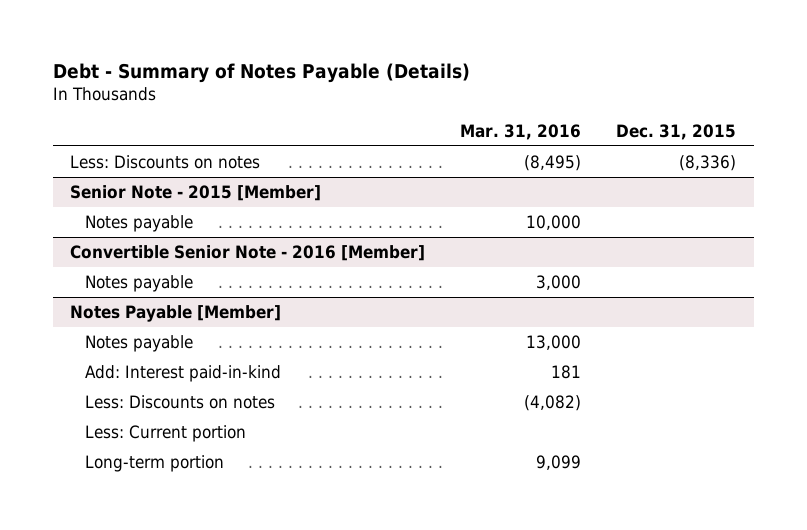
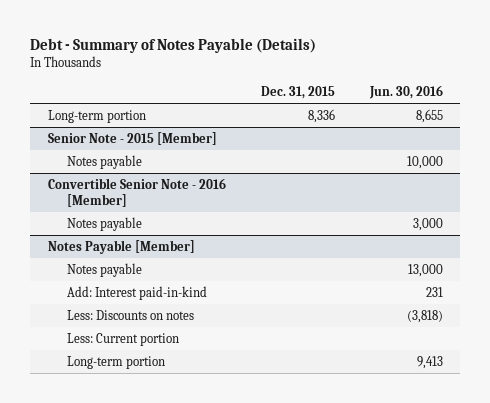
- | Mar. 31, 2016 | Dec. 31, 2015
+ | Dec. 31, 2015 | Jun. 30, 2016
- Less: Discounts on notes | (8,495) | (8,336)
+ Long-term portion | 8,336 | 8,655

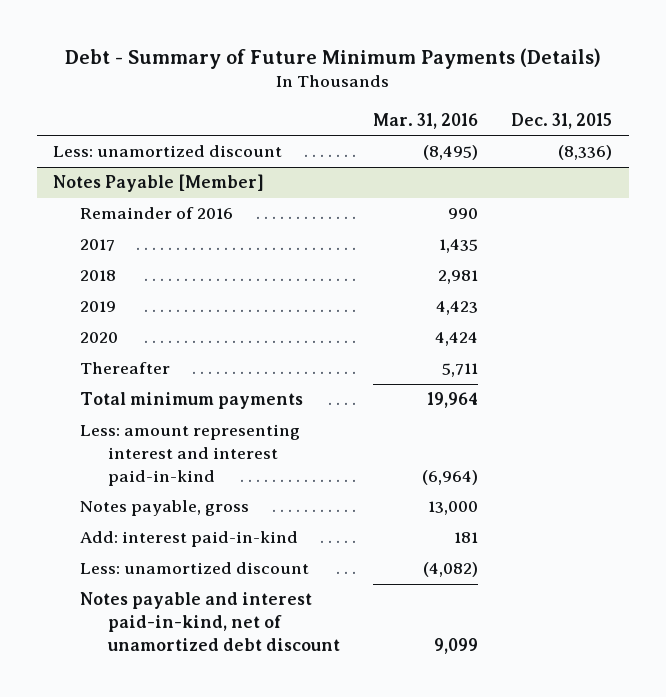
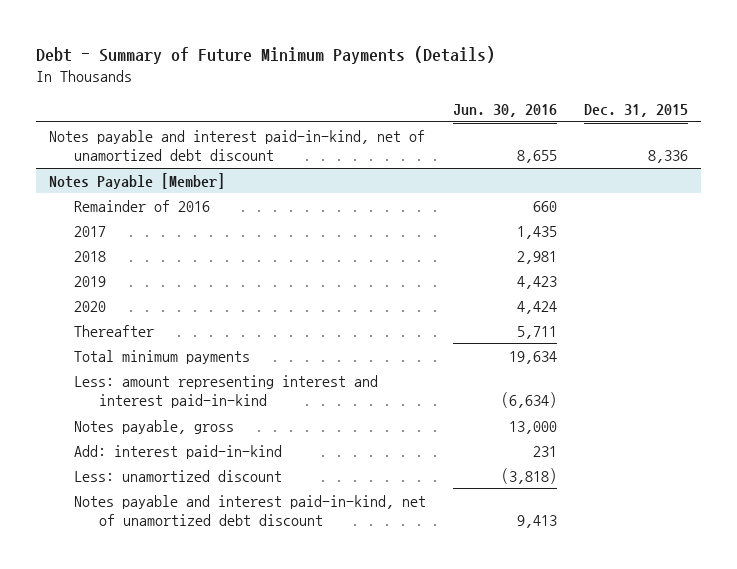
- | Mar. 31, 2016 | Dec. 31, 2015
+ | Jun. 30, 2016 | Dec. 31, 2015
- Less: unamortized discount | (8,495) | (8,336)
+ Notes payable and interest paid-in-kind, net of unamortized debt discount | 8,655 | 8,336

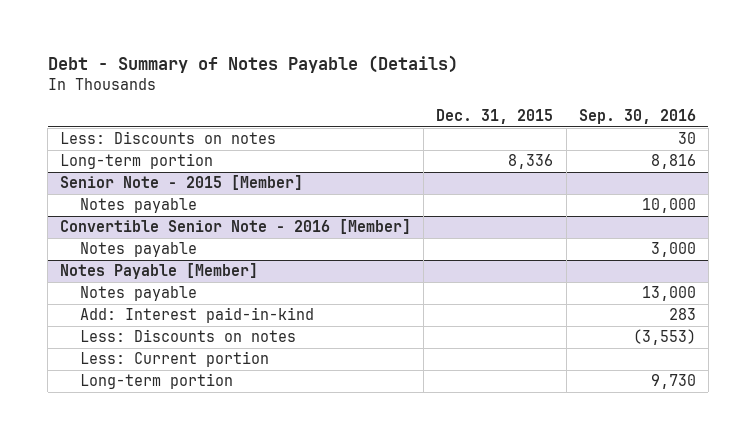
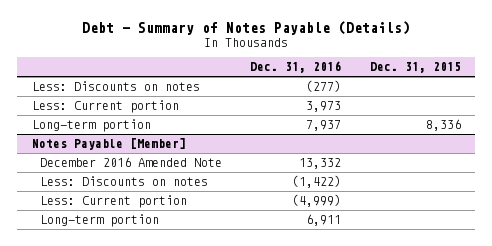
- | Dec. 31, 2015 | Sep. 30, 2016
+ | Dec. 31, 2016 | Dec. 31, 2015
+ Less: Current portion | 3,973 |
- Senior Note - 2015 [Member]
- Notes payable | | 10,000
- Convertible Senior Note - 2016 [Member]
- Notes payable | | 3,000
@ Notes Payable [Member]
- Notes payable | | 13,000
- Add: Interest paid-in-kind | | 283
+ December 2016 Amended Note | 13,332 |

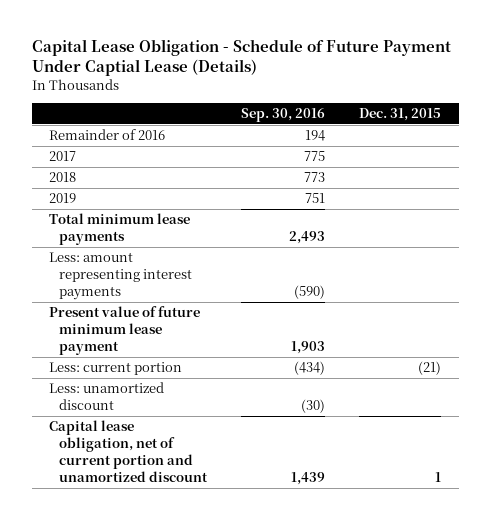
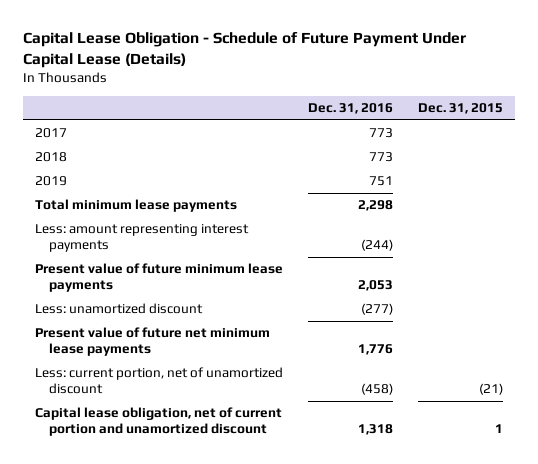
- Capital Lease Obligation - Schedule of Future Payment Under Captial Lease (Details)
+ Capital Lease Obligation - Schedule of Future Payment Under Capital Lease (Details)
- | Sep. 30, 2016 | Dec. 31, 2015
+ | Dec. 31, 2016 | Dec. 31, 2015
- Remainder of 2016 | 194 |
- Present value of future minimum lease payment | 1,903 |
- Less: current portion | (434) | (21)
+ Present value of future minimum lease payments | 2,053 |
+ Present value of future net minimum lease payments | 1,776 |
+ Less: current portion, net of unamortized discount | (458) | (21)

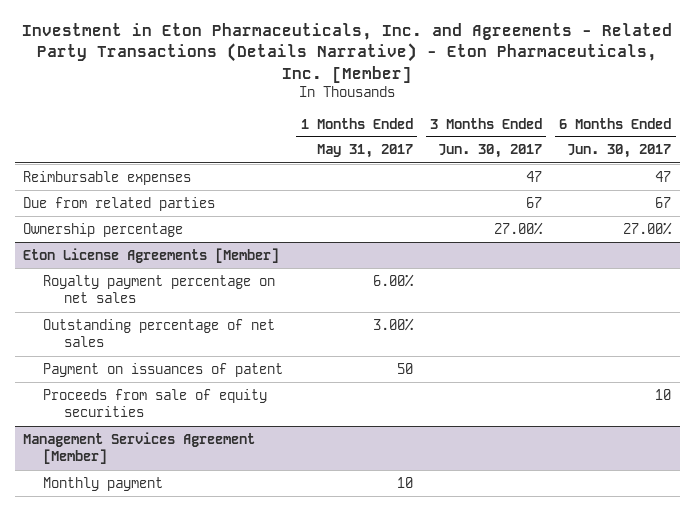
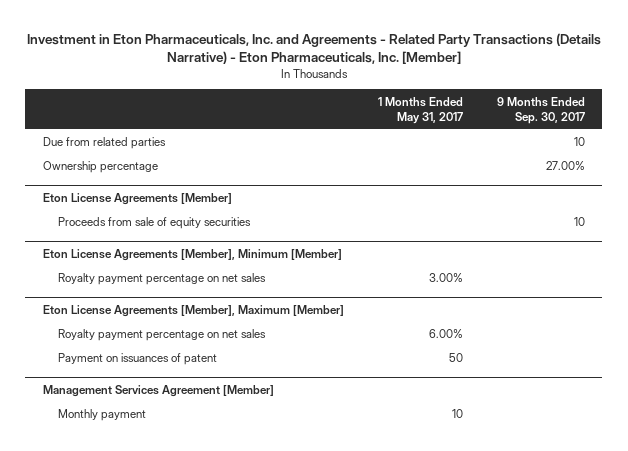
- | 1 Months Ended May 31, 2017 | 3 Months Ended Jun. 30, 2017 | 6 Months Ended Jun. 30, 2017
+ | 1 Months Ended May 31, 2017 | 9 Months Ended Sep. 30, 2017
- Reimbursable expenses | | 47 | 47
@ Eton License Agreements [Member]
- Royalty payment percentage on net sales | 6.00% | |
- Outstanding percentage of net sales | 3.00% | |
- Payment on issuances of patent | 50 | |
+ Eton License Agreements [Member], Minimum [Member]
+ Royalty payment percentage on net sales | 3.00% |
+ Eton License Agreements [Member], Maximum [Member]
+ Royalty payment percentage on net sales | 6.00% |
+ Payment on issuances of patent | 50 |

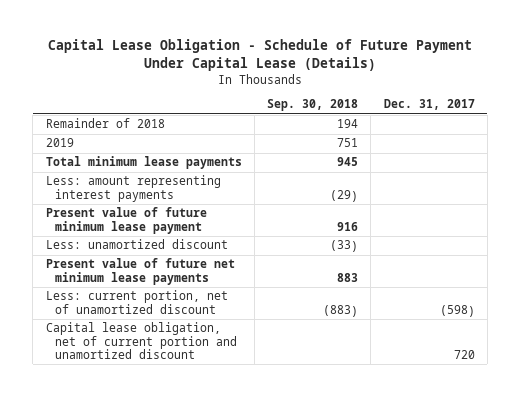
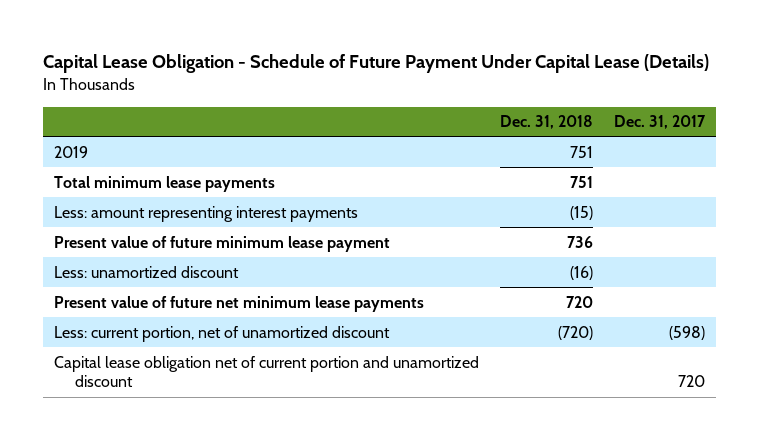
- | Sep. 30, 2018 | Dec. 31, 2017
+ | Dec. 31, 2018 | Dec. 31, 2017
- Remainder of 2018 | 194 |
- Capital lease obligation, net of current portion and unamortized discount | | 720
+ Capital lease obligation net of current portion and unamortized discount | | 720

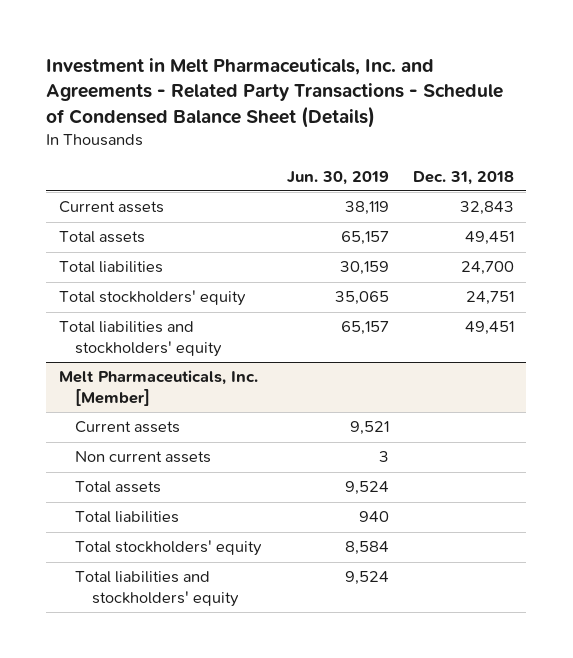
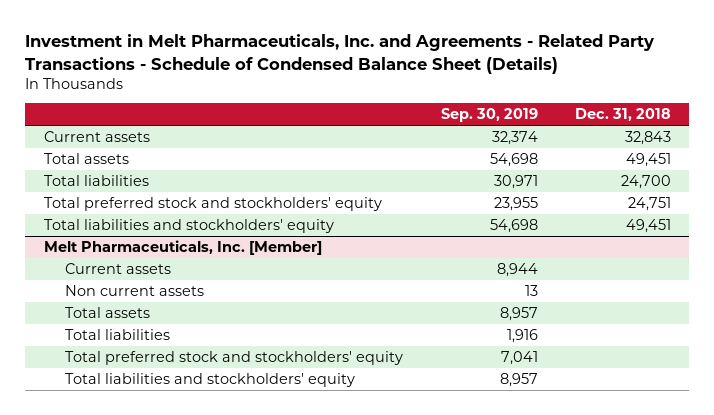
- | Jun. 30, 2019 | Dec. 31, 2018
+ | Sep. 30, 2019 | Dec. 31, 2018
- Total stockholders' equity | 35,065 | 24,751
+ Total preferred stock and stockholders' equity | 23,955 | 24,751
@ Melt Pharmaceuticals, Inc. [Member]
- Total stockholders' equity | 8,584 |
+ Total preferred stock and stockholders' equity | 7,041 |

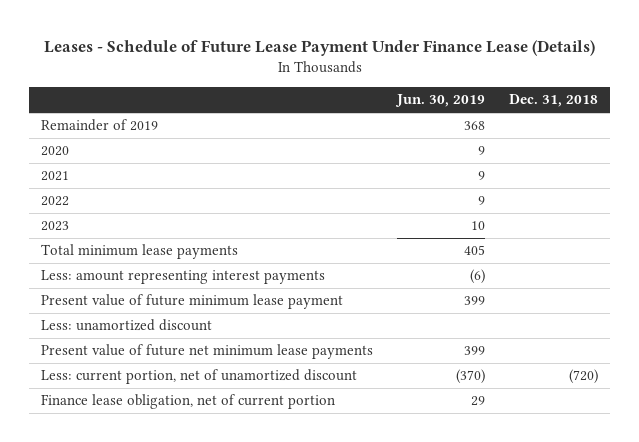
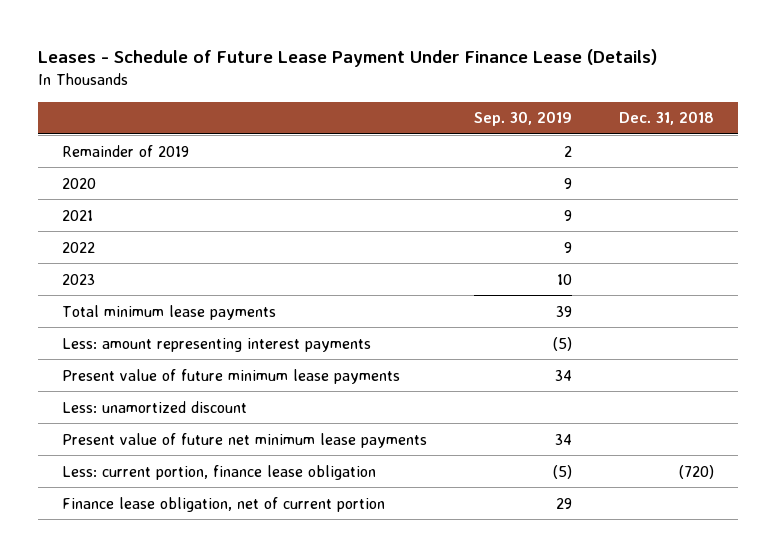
- | Jun. 30, 2019 | Dec. 31, 2018
+ | Sep. 30, 2019 | Dec. 31, 2018
- Present value of future minimum lease payment | 399 |
+ Present value of future minimum lease payments | 34 |
- Less: current portion, net of unamortized discount | (370) | (720)
+ Less: current portion, finance lease obligation | (5) | (720)

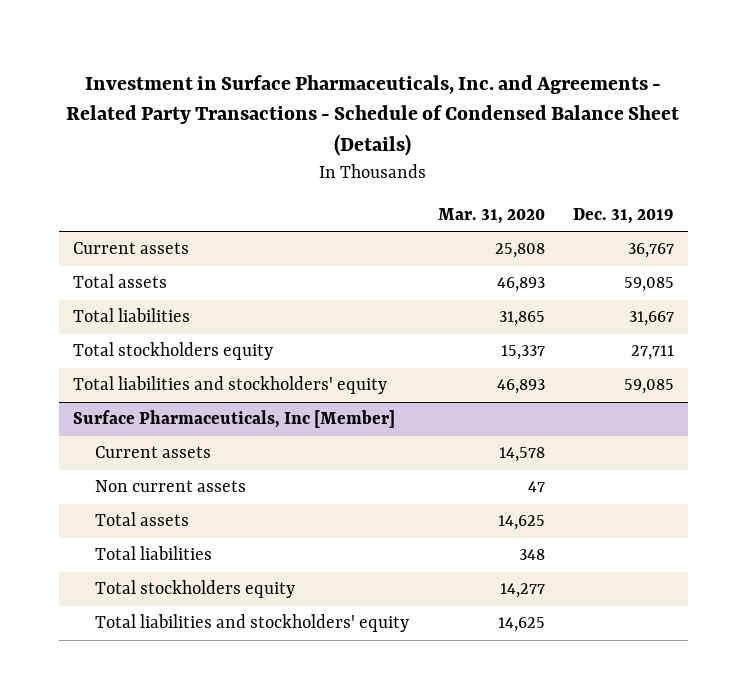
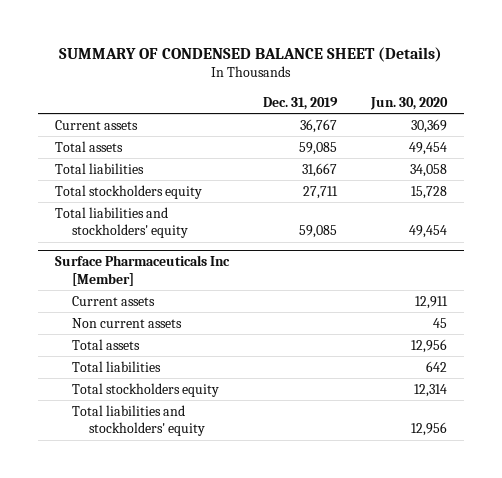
- Investment in Surface Pharmaceuticals, Inc. and Agreements - Related Party Transactions - Schedule of Condensed Balance Sheet (Details)
+ SUMMARY OF CONDENSED BALANCE SHEET (Details)
- | Mar. 31, 2020 | Dec. 31, 2019
+ | Dec. 31, 2019 | Jun. 30, 2020
- Surface Pharmaceuticals, Inc [Member]
+ Surface Pharmaceuticals Inc [Member]

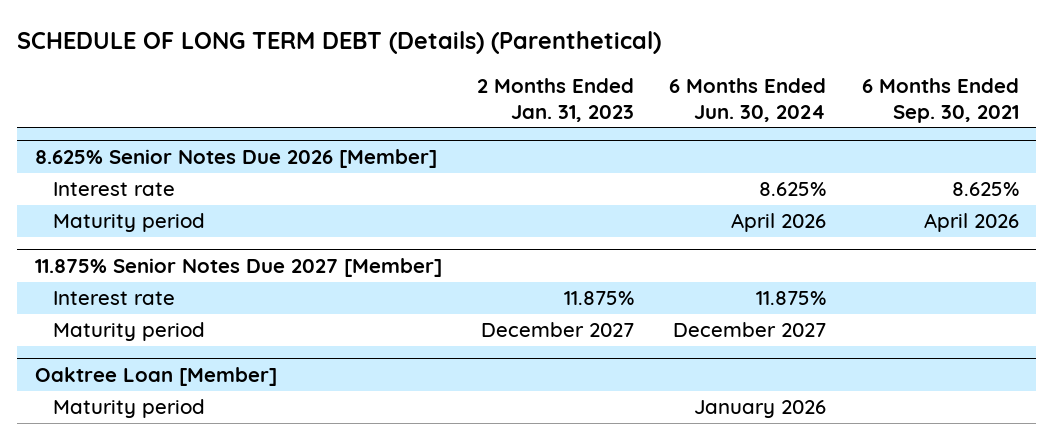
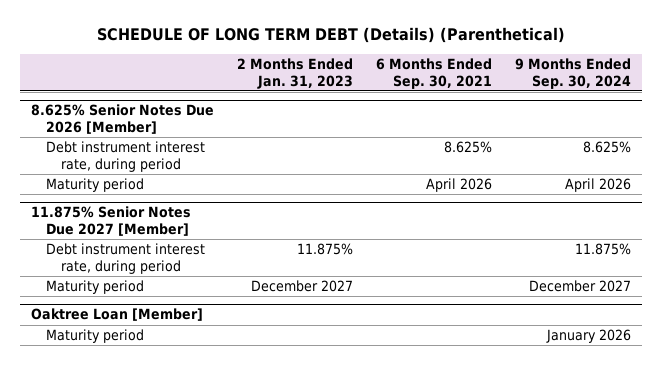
- | 2 Months Ended Jan. 31, 2023 | 6 Months Ended Jun. 30, 2024 | 6 Months Ended Sep. 30, 2021
+ | 2 Months Ended Jan. 31, 2023 | 6 Months Ended Sep. 30, 2021 | 9 Months Ended Sep. 30, 2024
@ 8.625% Senior Notes Due 2026 [Member]
- Interest rate | | 8.625% | 8.625%
+ Debt instrument interest rate, during period | | 8.625% | 8.625%
@ 11.875% Senior Notes Due 2027 [Member]
- Interest rate | 11.875% | 11.875% |
+ Debt instrument interest rate, during period | 11.875% | | 11.875%

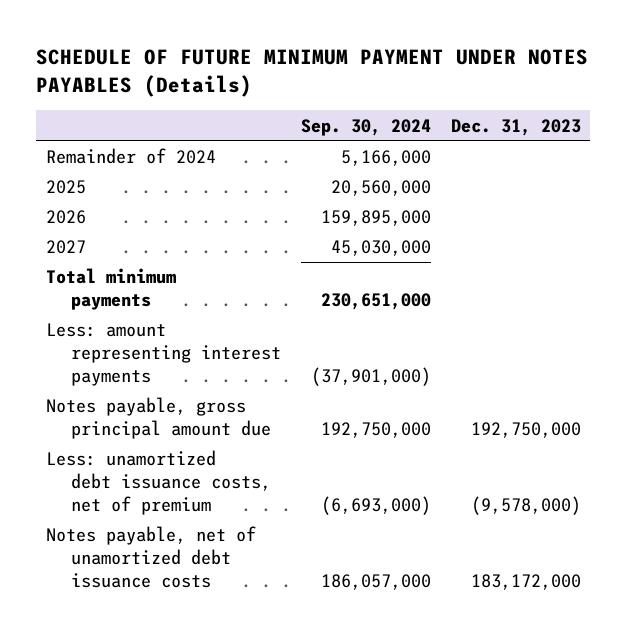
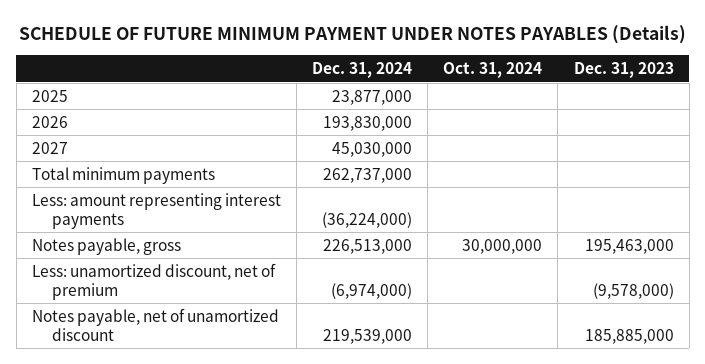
- | Sep. 30, 2024 | Dec. 31, 2023
+ | Dec. 31, 2024 | Oct. 31, 2024 | Dec. 31, 2023
- Remainder of 2024 | 5,166,000 |
- Notes payable, gross principal amount due | 192,750,000 | 192,750,000
- Less: unamortized debt issuance costs, net of premium | (6,693,000) | (9,578,000)
- Notes payable, net of unamortized debt issuance costs | 186,057,000 | 183,172,000
+ Notes payable, gross | 226,513,000 | 30,000,000 | 195,463,000
+ Less: unamortized discount, net of premium | (6,974,000) | | (9,578,000)
+ Notes payable, net of unamortized discount | 219,539,000 | | 185,885,000

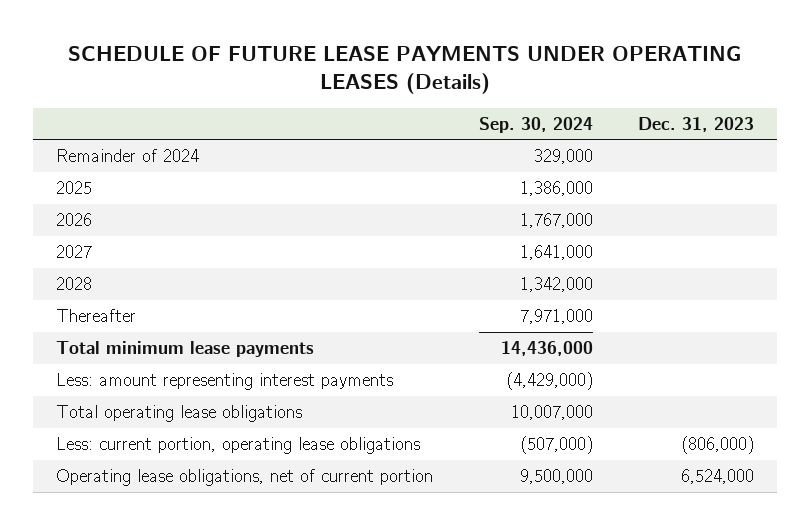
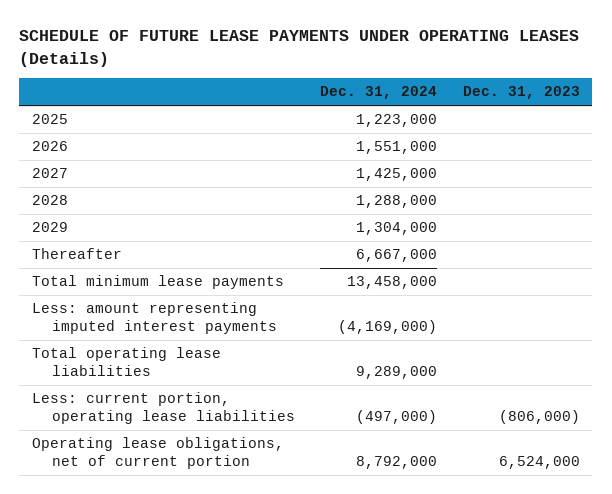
- | Sep. 30, 2024 | Dec. 31, 2023
+ | Dec. 31, 2024 | Dec. 31, 2023
- Remainder of 2024 | 329,000 |
+ 2029 | 1,304,000 |
- Less: amount representing interest payments | (4,429,000) |
- Total operating lease obligations | 10,007,000 |
- Less: current portion, operating lease obligations | (507,000) | (806,000)
+ Less: amount representing imputed interest payments | (4,169,000) |
+ Total operating lease liabilities | 9,289,000 |
+ Less: current portion, operating lease liabilities | (497,000) | (806,000)

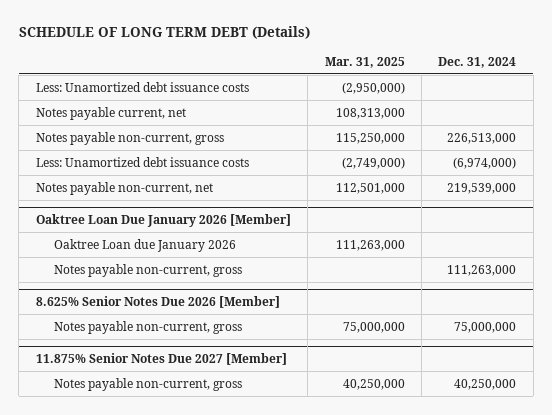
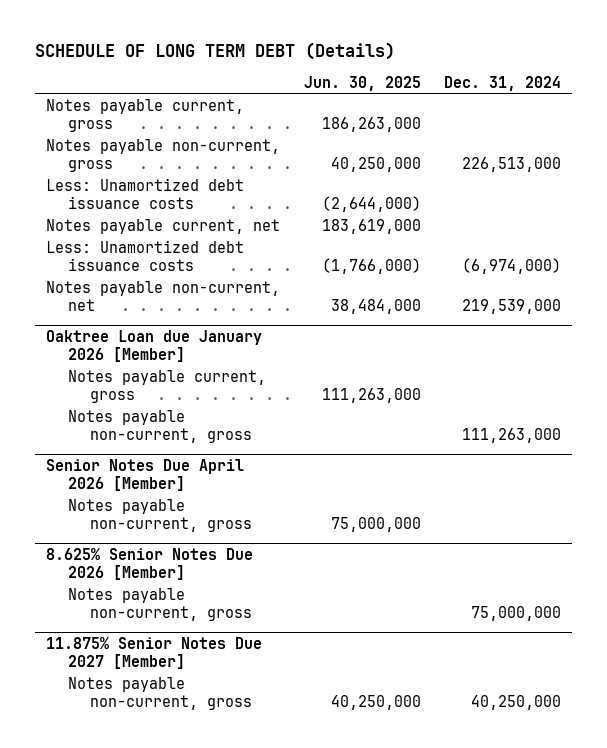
- | Mar. 31, 2025 | Dec. 31, 2024
+ | Jun. 30, 2025 | Dec. 31, 2024
+ Notes payable current, gross | 186,263,000 |
moved up: Notes payable non-current, gross | 40,250,000 | 226,513,000
- Oaktree Loan Due January 2026 [Member]
- Oaktree Loan due January 2026 | 111,263,000 |
+ Oaktree Loan due January 2026 [Member]
+ Notes payable current, gross | 111,263,000 |
+ Senior Notes Due April 2026 [Member]
+ Notes payable non-current, gross | 75,000,000 |

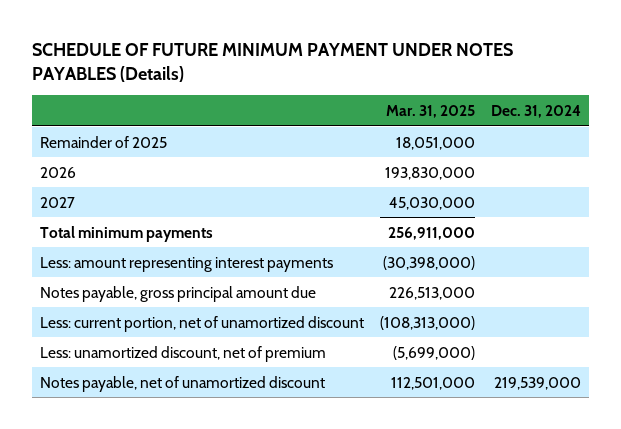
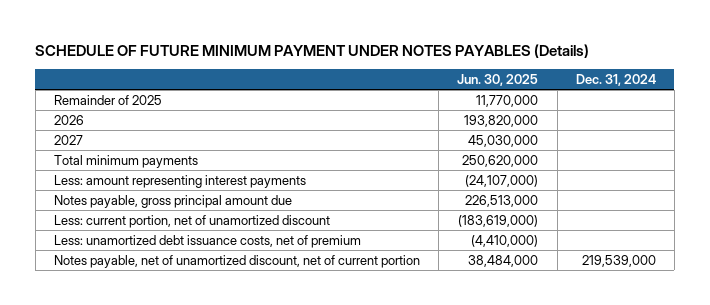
- | Mar. 31, 2025 | Dec. 31, 2024
+ | Jun. 30, 2025 | Dec. 31, 2024
- Less: unamortized discount, net of premium | (5,699,000) |
- Notes payable, net of unamortized discount | 112,501,000 | 219,539,000
+ Less: unamortized debt issuance costs, net of premium | (4,410,000) |
+ Notes payable, net of unamortized discount, net of current portion | 38,484,000 | 219,539,000

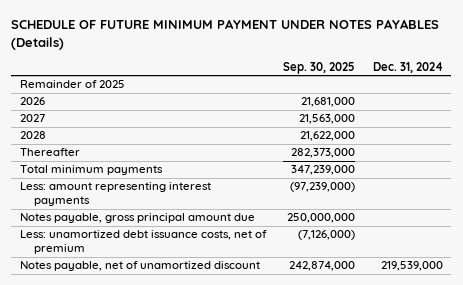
- | Jun. 30, 2025 | Dec. 31, 2024
+ | Sep. 30, 2025 | Dec. 31, 2024
+ 2028 | 21,622,000 |
+ Thereafter | 282,373,000 |
- Less: current portion, net of unamortized discount | (183,619,000) |
- Notes payable, net of unamortized discount, net of current portion | 38,484,000 | 219,539,000
+ Notes payable, net of unamortized discount | 242,874,000 | 219,539,000

